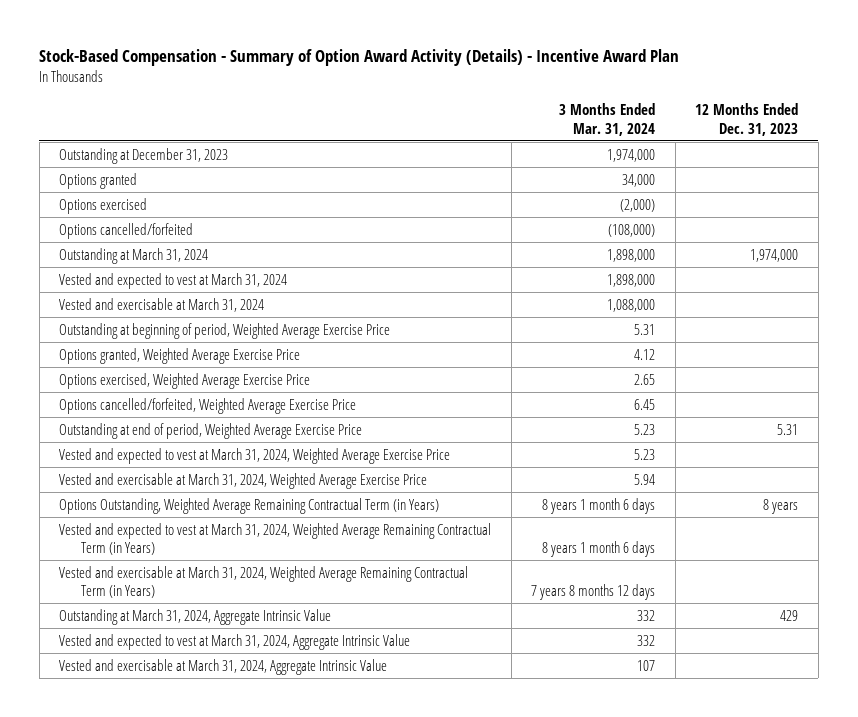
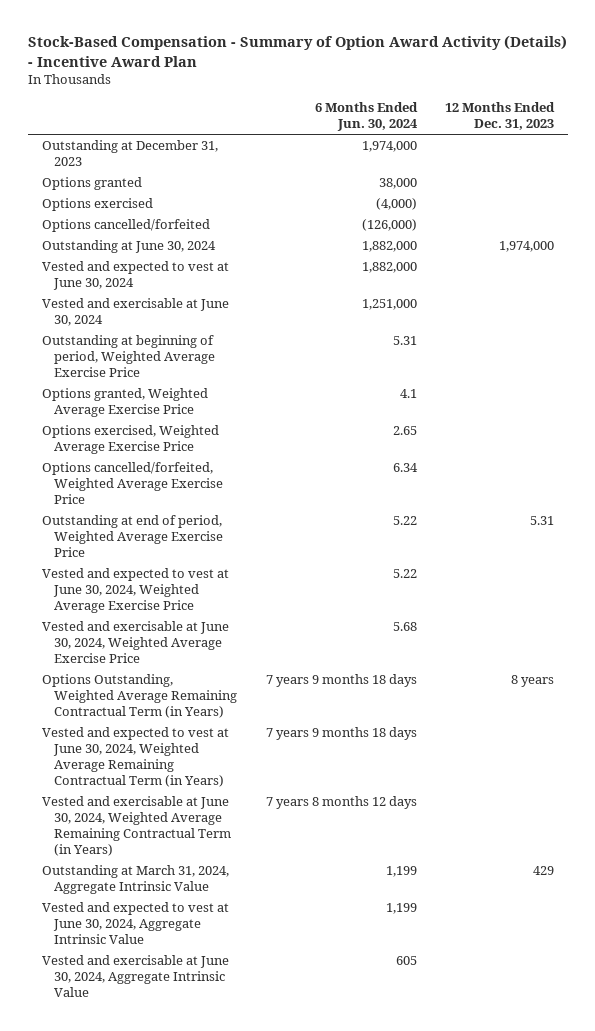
- | 3 Months Ended Mar. 31, 2024 | 12 Months Ended Dec. 31, 2023
+ | 6 Months Ended Jun. 30, 2024 | 12 Months Ended Dec. 31, 2023
- Outstanding at March 31, 2024 | 1,898,000 | 1,974,000
- Vested and expected to vest at March 31, 2024 | 1,898,000 |
- Vested and exercisable at March 31, 2024 | 1,088,000 |
+ Outstanding at June 30, 2024 | 1,882,000 | 1,974,000
+ Vested and expected to vest at June 30, 2024 | 1,882,000 |
+ Vested and exercisable at June 30, 2024 | 1,251,000 |
- Vested and expected to vest at March 31, 2024, Weighted Average Exercise Price | 5.23 |
- Vested and exercisable at March 31, 2024, Weighted Average Exercise Price | 5.94 |
+ Vested and expected to vest at June 30, 2024, Weighted Average Exercise Price | 5.22 |
+ Vested and exercisable at June 30, 2024, Weighted Average Exercise Price | 5.68 |
- Vested and expected to vest at March 31, 2024, Weighted Average Remaining Contractual Term (in Years) | 8 years 1 month 6 days |
- Vested and exercisable at March 31, 2024, Weighted Average Remaining Contractual Term (in Years) | 7 years 8 months 12 days |
+ Vested and expected to vest at June 30, 2024, Weighted Average Remaining Contractual Term (in Years) | 7 years 9 months 18 days |
+ Vested and exercisable at June 30, 2024, Weighted Average Remaining Contractual Term (in Years) | 7 years 8 months 12 days |
- Vested and expected to vest at March 31, 2024, Aggregate Intrinsic Value | 332 |
- Vested and exercisable at March 31, 2024, Aggregate Intrinsic Value | 107 |
+ Vested and expected to vest at June 30, 2024, Aggregate Intrinsic Value | 1,199 |
+ Vested and exercisable at June 30, 2024, Aggregate Intrinsic Value | 605 |

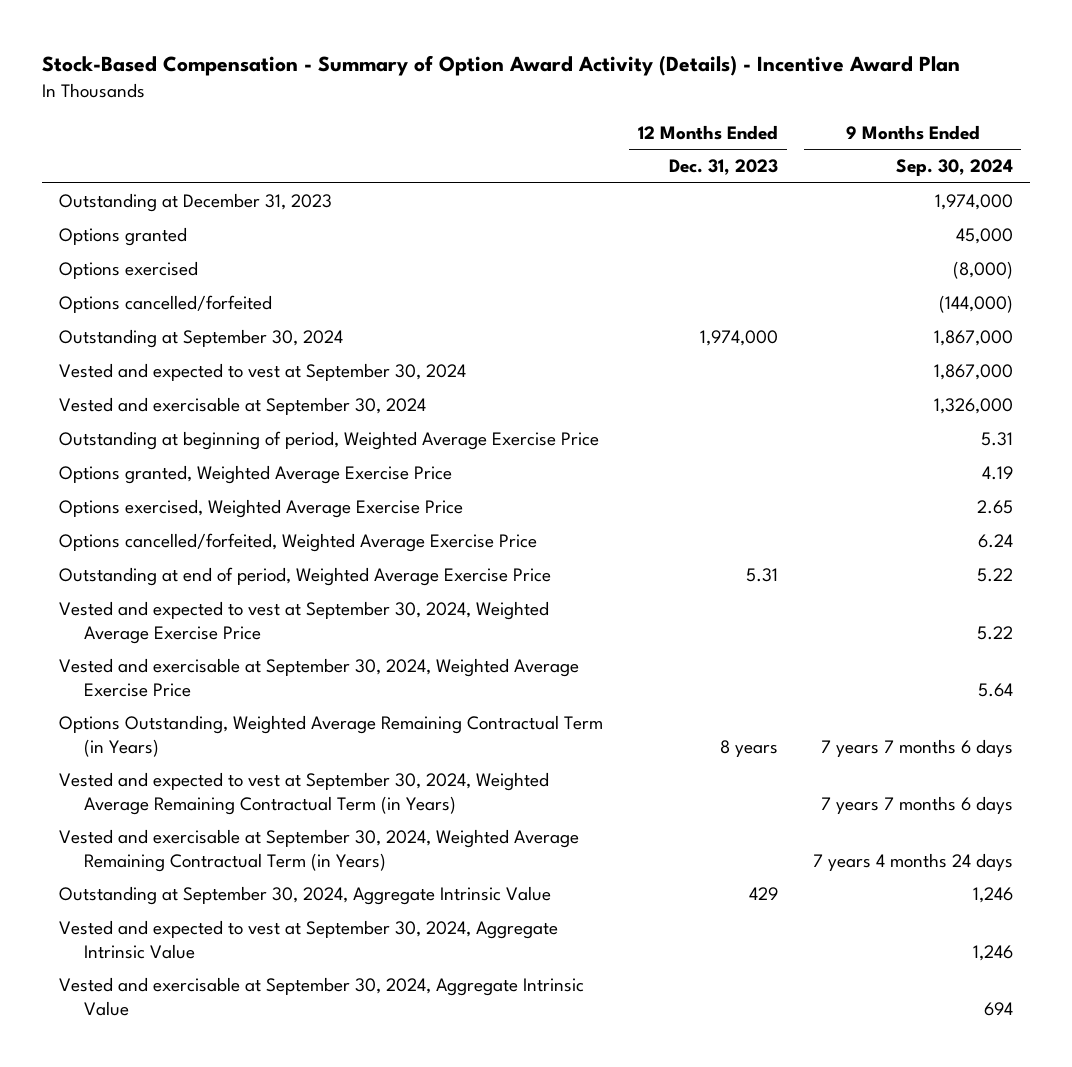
- | 6 Months Ended Jun. 30, 2024 | 12 Months Ended Dec. 31, 2023
+ | 12 Months Ended Dec. 31, 2023 | 9 Months Ended Sep. 30, 2024
- Outstanding at June 30, 2024 | 1,882,000 | 1,974,000
- Vested and expected to vest at June 30, 2024 | 1,882,000 |
- Vested and exercisable at June 30, 2024 | 1,251,000 |
+ Outstanding at September 30, 2024 | 1,974,000 | 1,867,000
+ Vested and expected to vest at September 30, 2024 | | 1,867,000
+ Vested and exercisable at September 30, 2024 | | 1,326,000
- Vested and expected to vest at June 30, 2024, Weighted Average Exercise Price | 5.22 |
- Vested and exercisable at June 30, 2024, Weighted Average Exercise Price | 5.68 |
+ Vested and expected to vest at September 30, 2024, Weighted Average Exercise Price | | 5.22
+ Vested and exercisable at September 30, 2024, Weighted Average Exercise Price | | 5.64
- Vested and expected to vest at June 30, 2024, Weighted Average Remaining Contractual Term (in Years) | 7 years 9 months 18 days |
- Vested and exercisable at June 30, 2024, Weighted Average Remaining Contractual Term (in Years) | 7 years 8 months 12 days |
- Outstanding at March 31, 2024, Aggregate Intrinsic Value | 1,199 | 429
- Vested and expected to vest at June 30, 2024, Aggregate Intrinsic Value | 1,199 |
- Vested and exercisable at June 30, 2024, Aggregate Intrinsic Value | 605 |
+ Vested and expected to vest at September 30, 2024, Weighted Average Remaining Contractual Term (in Years) | | 7 years 7 months 6 days
+ Vested and exercisable at September 30, 2024, Weighted Average Remaining Contractual Term (in Years) | | 7 years 4 months 24 days
+ Outstanding at September 30, 2024, Aggregate Intrinsic Value | 429 | 1,246
+ Vested and expected to vest at September 30, 2024, Aggregate Intrinsic Value | | 1,246
+ Vested and exercisable at September 30, 2024, Aggregate Intrinsic Value | | 694

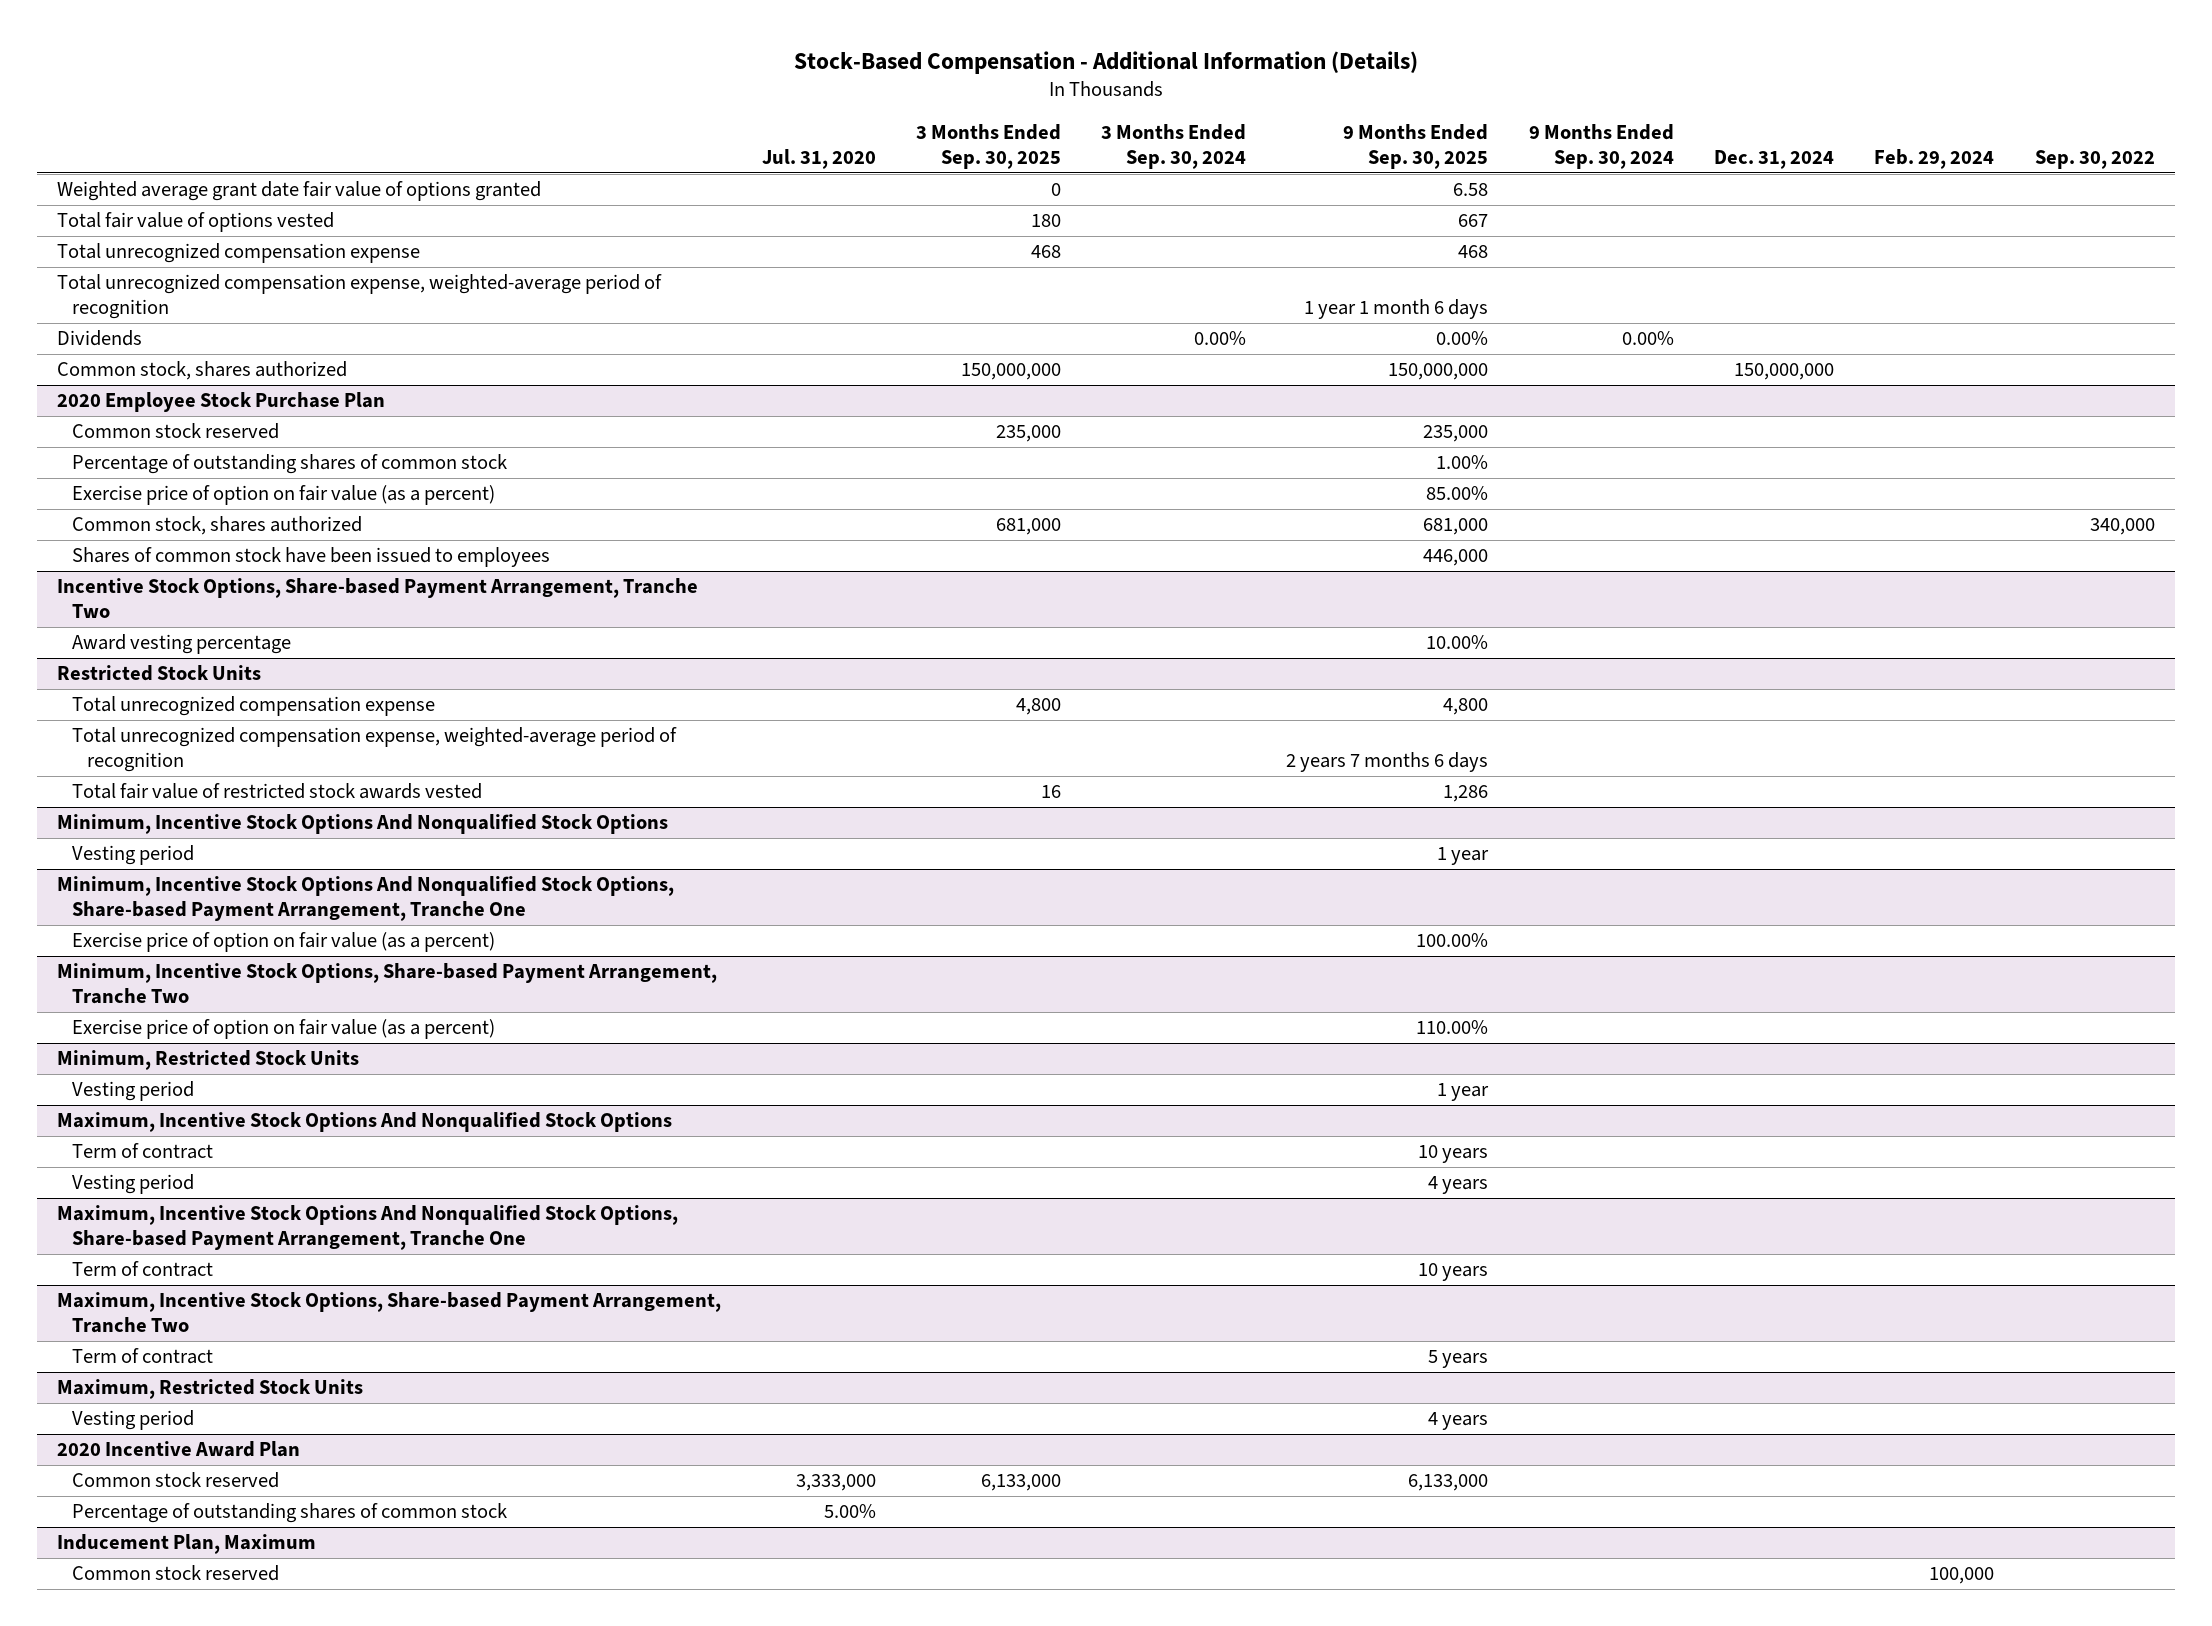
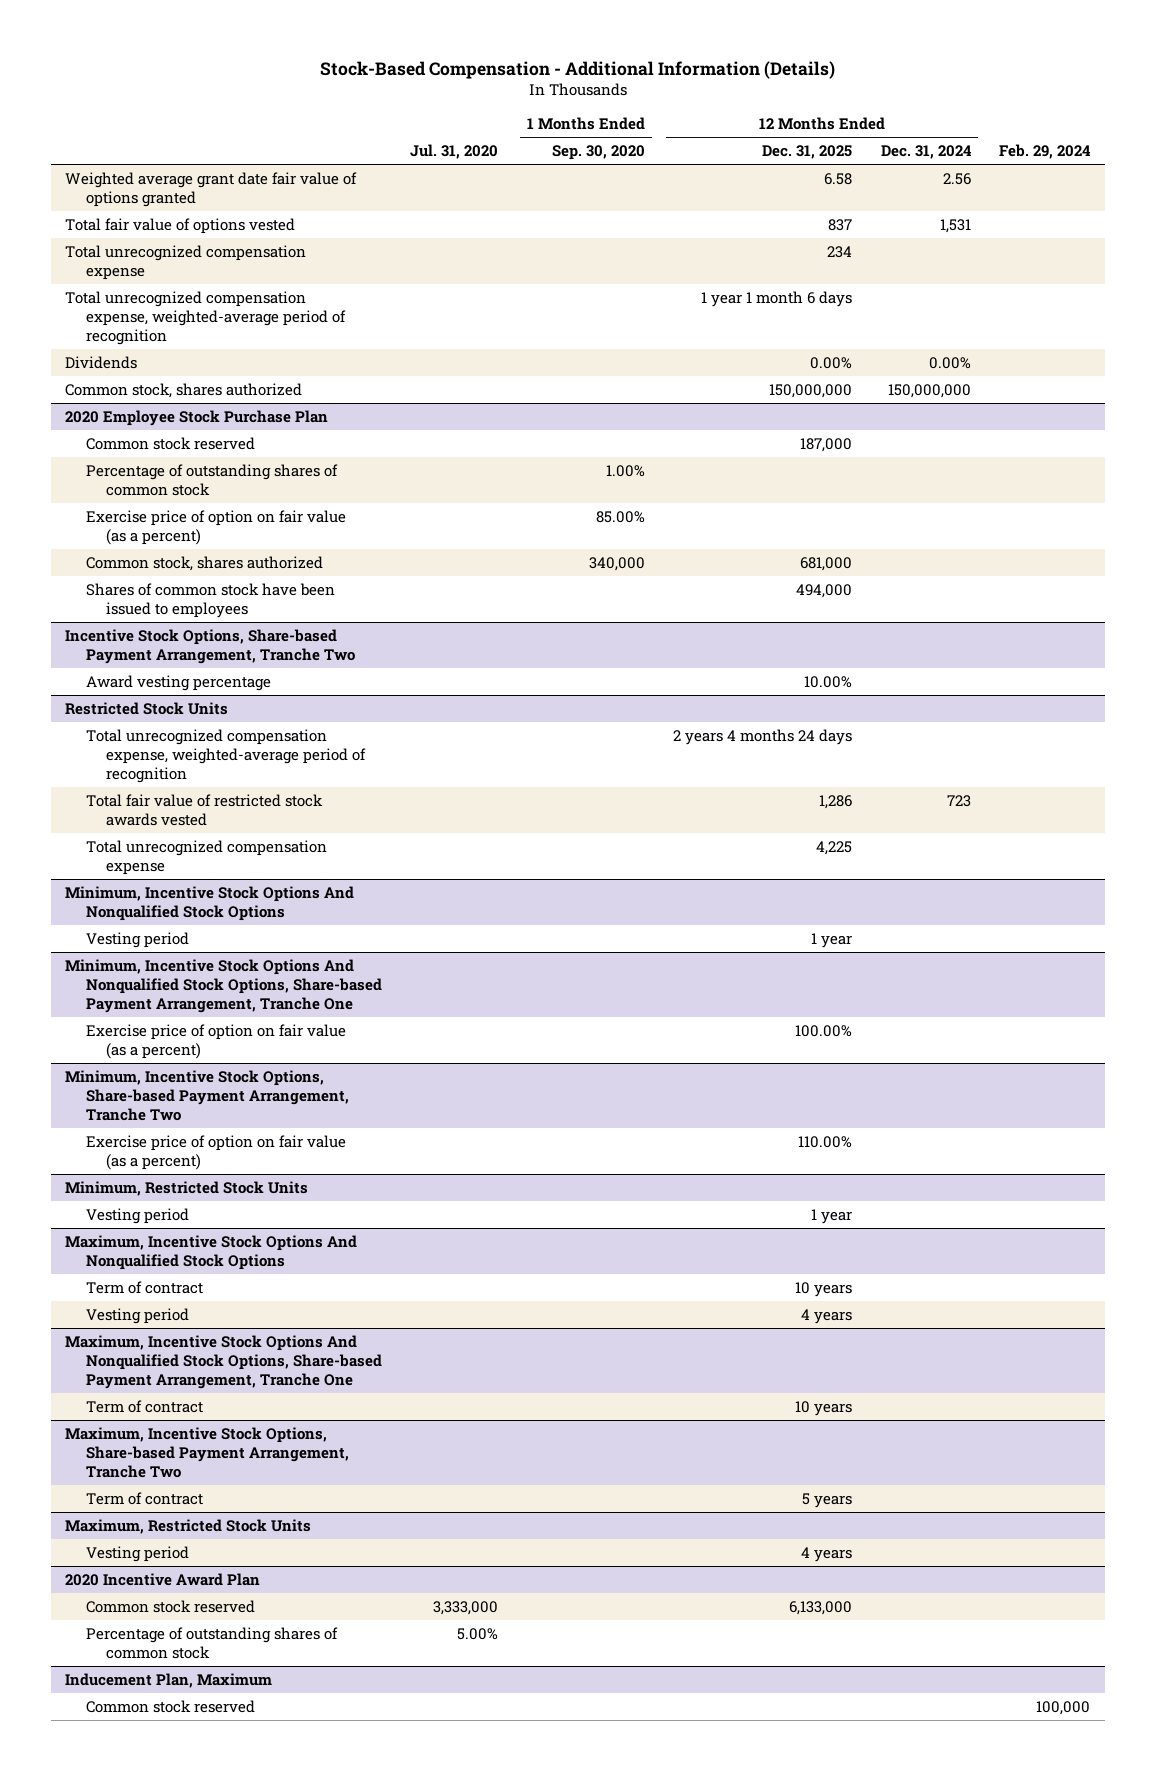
- | Jul. 31, 2020 | 3 Months Ended Sep. 30, 2025 | 3 Months Ended Sep. 30, 2024 | 9 Months Ended Sep. 30, 2025 | 9 Months Ended Sep. 30, 2024 | Dec. 31, 2024 | Feb. 29, 2024 | Sep. 30, 2022
+ | Jul. 31, 2020 | 1 Months Ended Sep. 30, 2020 | 12 Months Ended Dec. 31, 2025 | 12 Months Ended Dec. 31, 2024 | Feb. 29, 2024
@ Restricted Stock Units
moved down: Total unrecognized compensation expense | | | 4,225 | |

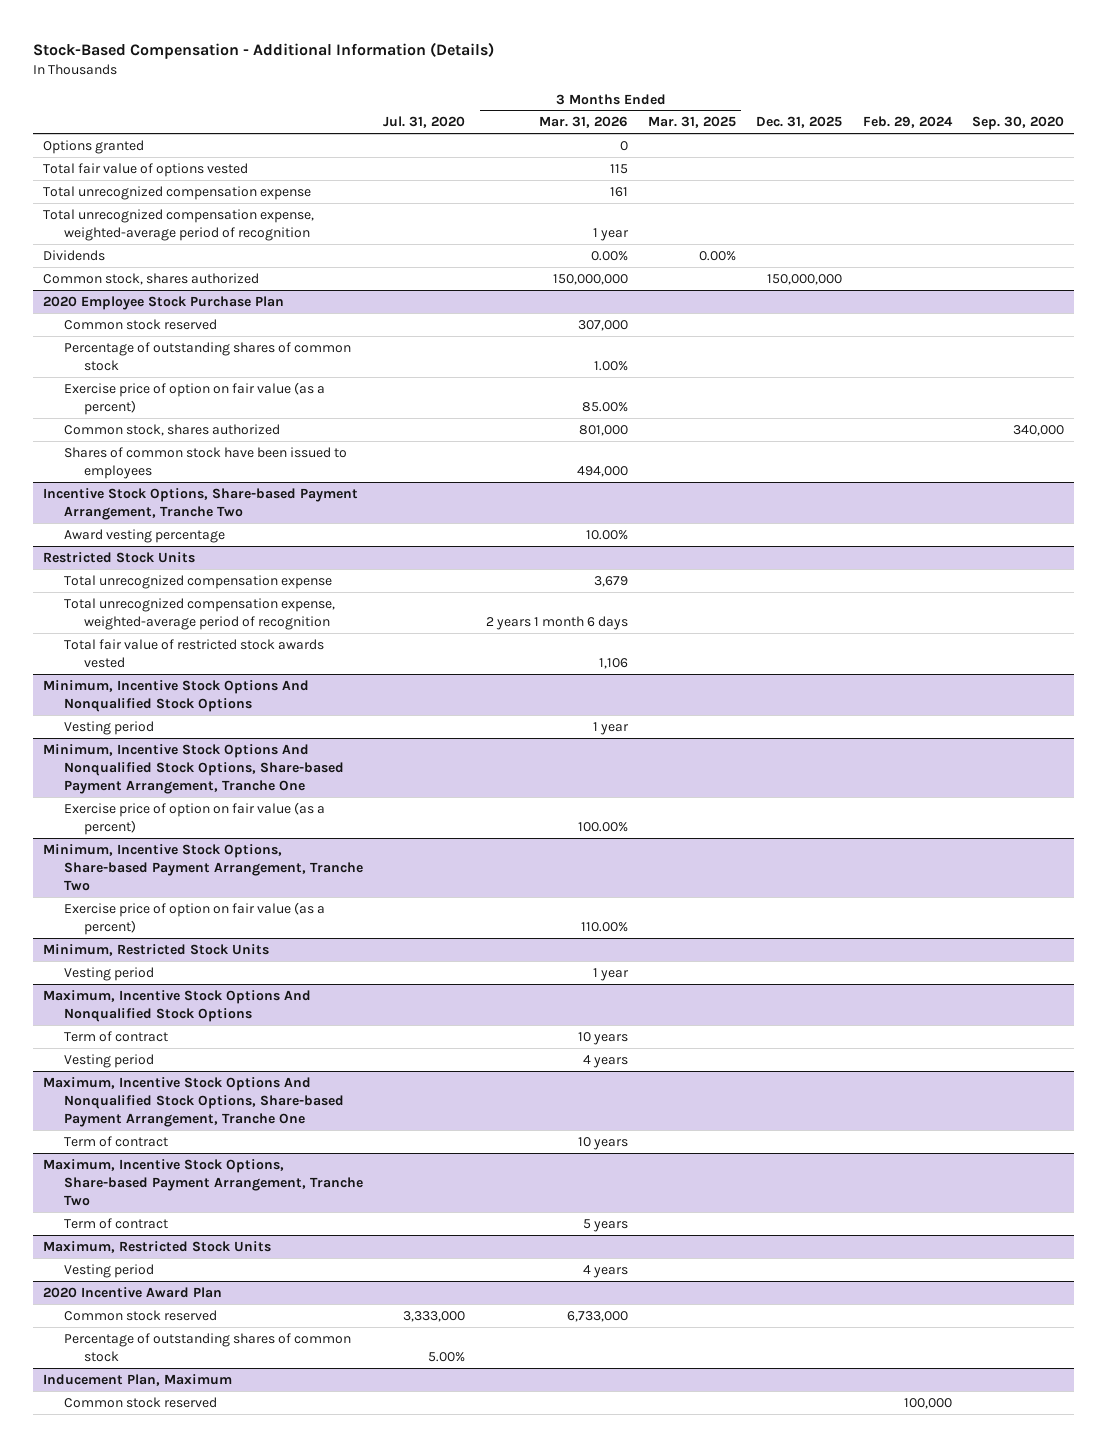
- | Jul. 31, 2020 | 1 Months Ended Sep. 30, 2020 | 12 Months Ended Dec. 31, 2025 | 12 Months Ended Dec. 31, 2024 | Feb. 29, 2024
+ | Jul. 31, 2020 | 3 Months Ended Mar. 31, 2026 | 3 Months Ended Mar. 31, 2025 | Dec. 31, 2025 | Feb. 29, 2024 | Sep. 30, 2020
- Weighted average grant date fair value of options granted | | | 6.58 | 2.56 |
+ Options granted | | 0 | | | |
@ Restricted Stock Units
moved up: Total unrecognized compensation expense | | 3,679 | | | |

